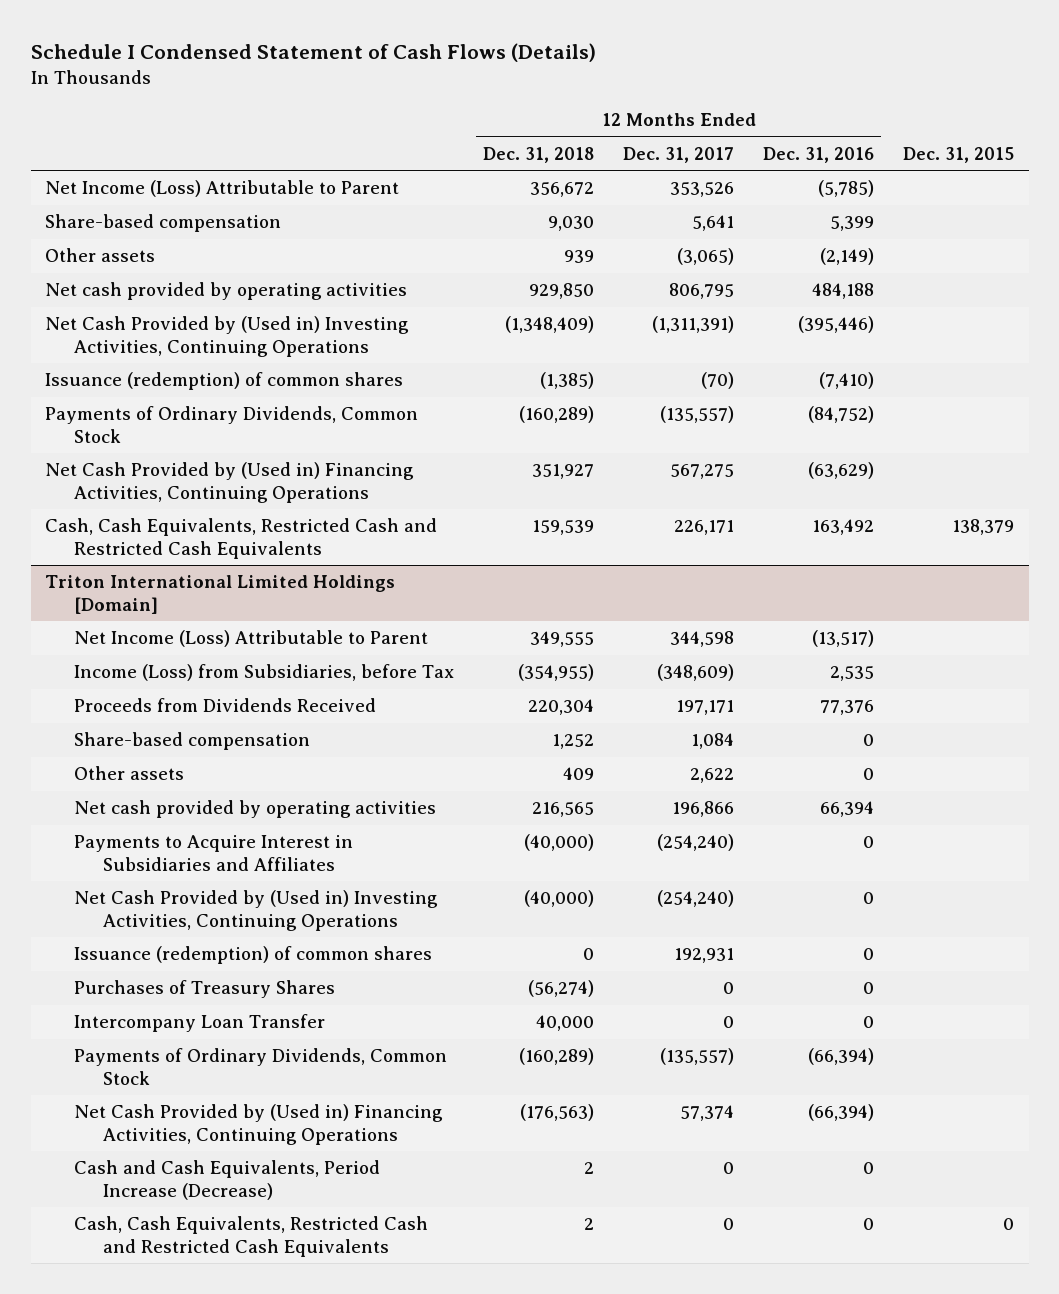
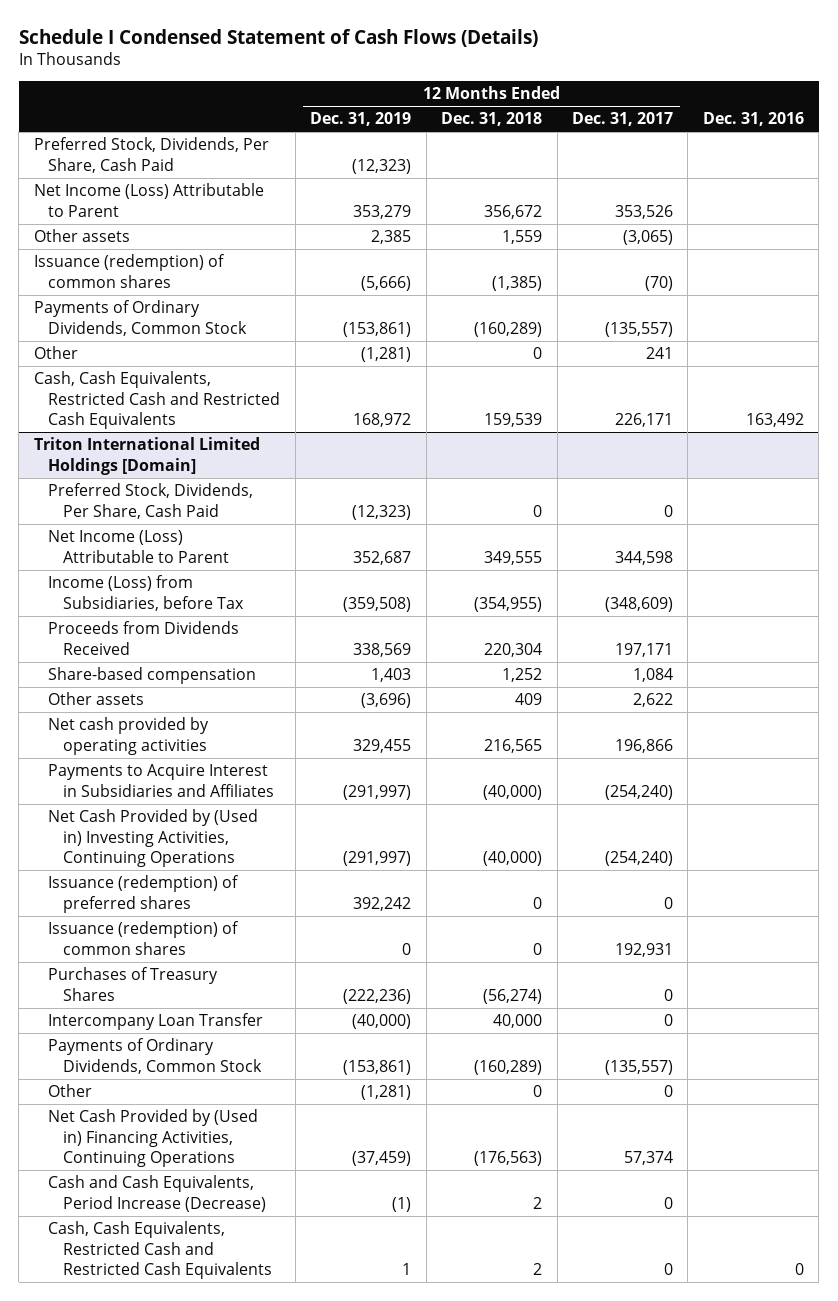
- | 12 Months Ended Dec. 31, 2018 | 12 Months Ended Dec. 31, 2017 | 12 Months Ended Dec. 31, 2016 | Dec. 31, 2015
+ | 12 Months Ended Dec. 31, 2019 | 12 Months Ended Dec. 31, 2018 | 12 Months Ended Dec. 31, 2017 | Dec. 31, 2016
+ Preferred Stock, Dividends, Per Share, Cash Paid | (12,323) | | |
- Share-based compensation | 9,030 | 5,641 | 5,399 |
- Other assets | 939 | (3,065) | (2,149) |
- Net cash provided by operating activities | 929,850 | 806,795 | 484,188 |
- Net Cash Provided by (Used in) Investing Activities, Continuing Operations | (1,348,409) | (1,311,391) | (395,446) |
+ Other assets | 2,385 | 1,559 | (3,065) |
- Net Cash Provided by (Used in) Financing Activities, Continuing Operations | 351,927 | 567,275 | (63,629) |
+ Other | (1,281) | 0 | 241 |
@ Triton International Limited Holdings [Domain]
+ Preferred Stock, Dividends, Per Share, Cash Paid | (12,323) | 0 | 0 |
+ Issuance (redemption) of preferred shares | 392,242 | 0 | 0 |
+ Other | (1,281) | 0 | 0 |

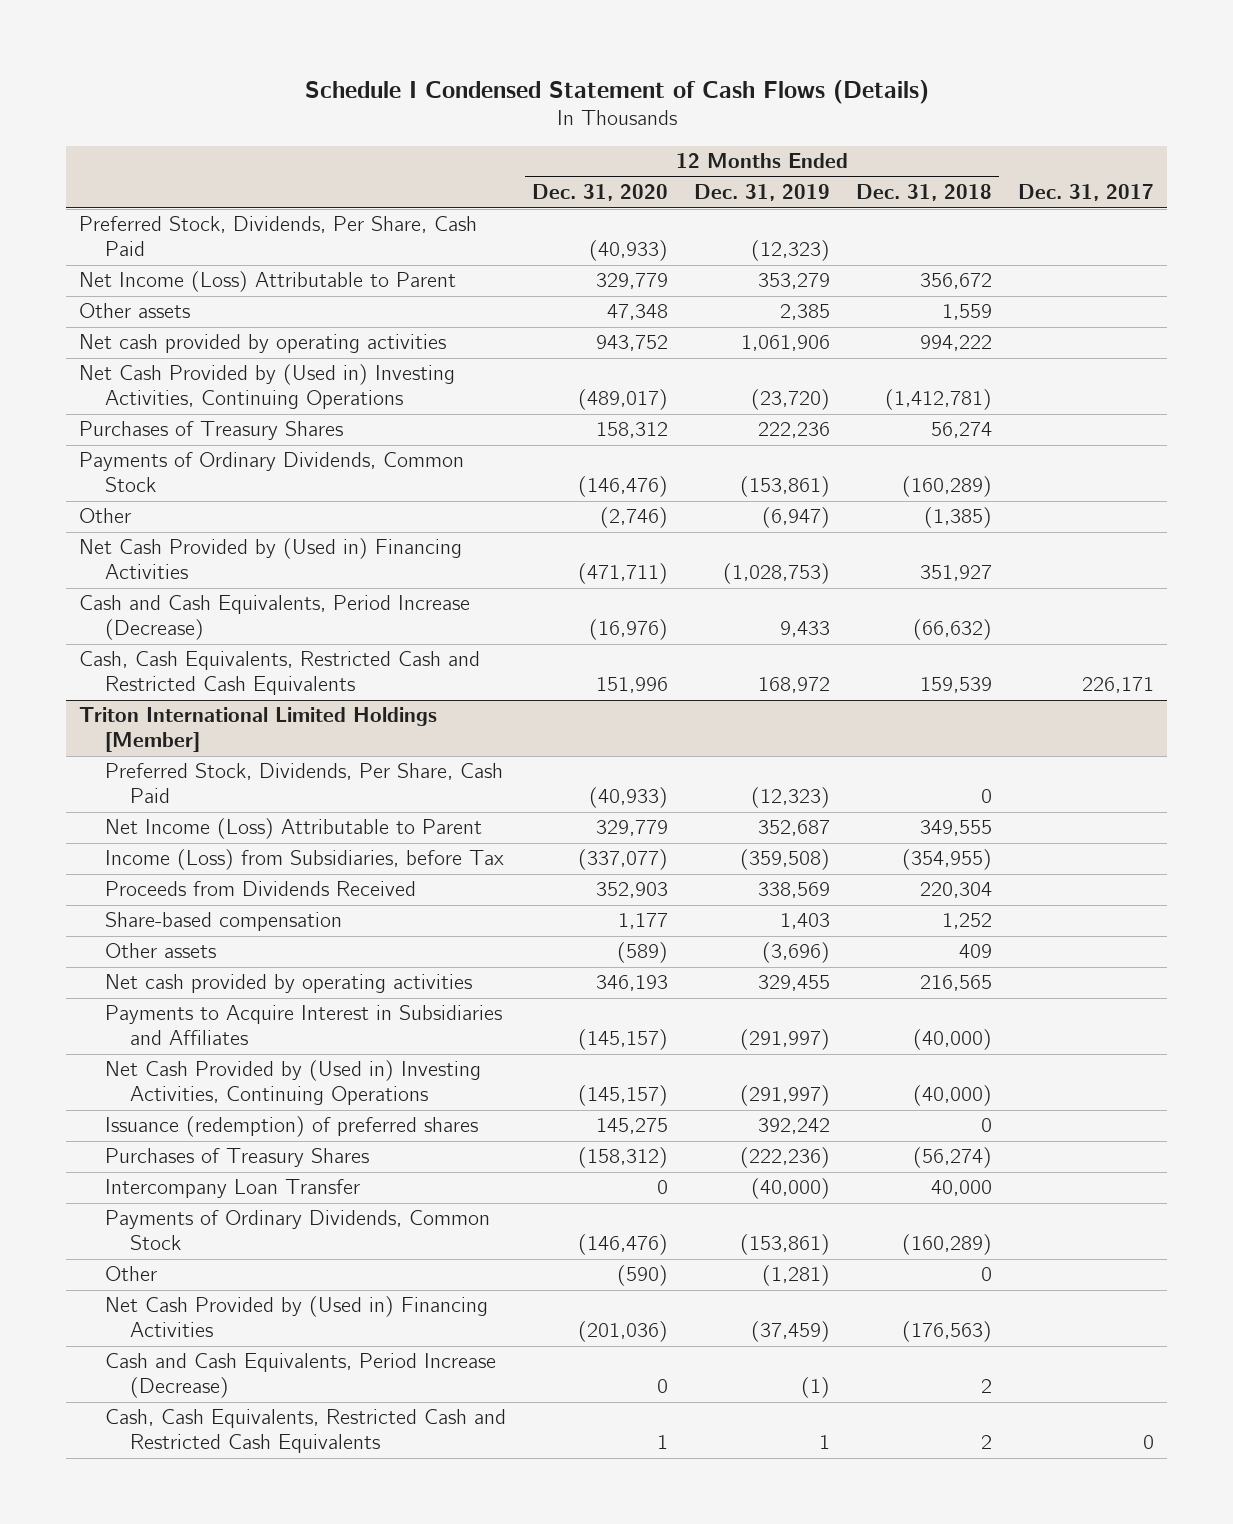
- | 12 Months Ended Dec. 31, 2019 | 12 Months Ended Dec. 31, 2018 | 12 Months Ended Dec. 31, 2017 | Dec. 31, 2016
+ | 12 Months Ended Dec. 31, 2020 | 12 Months Ended Dec. 31, 2019 | 12 Months Ended Dec. 31, 2018 | Dec. 31, 2017
- Issuance (redemption) of common shares | (5,666) | (1,385) | (70) |
+ Net cash provided by operating activities | 943,752 | 1,061,906 | 994,222 |
+ Net Cash Provided by (Used in) Investing Activities, Continuing Operations | (489,017) | (23,720) | (1,412,781) |
+ Purchases of Treasury Shares | 158,312 | 222,236 | 56,274 |
- Other | (1,281) | 0 | 241 |
+ Other | (2,746) | (6,947) | (1,385) |
+ Net Cash Provided by (Used in) Financing Activities | (471,711) | (1,028,753) | 351,927 |
+ Cash and Cash Equivalents, Period Increase (Decrease) | (16,976) | 9,433 | (66,632) |
- Triton International Limited Holdings [Domain]
+ Triton International Limited Holdings [Member]
- Issuance (redemption) of common shares | 0 | 0 | 192,931 |
- Net Cash Provided by (Used in) Financing Activities, Continuing Operations | (37,459) | (176,563) | 57,374 |
+ Net Cash Provided by (Used in) Financing Activities | (201,036) | (37,459) | (176,563) |

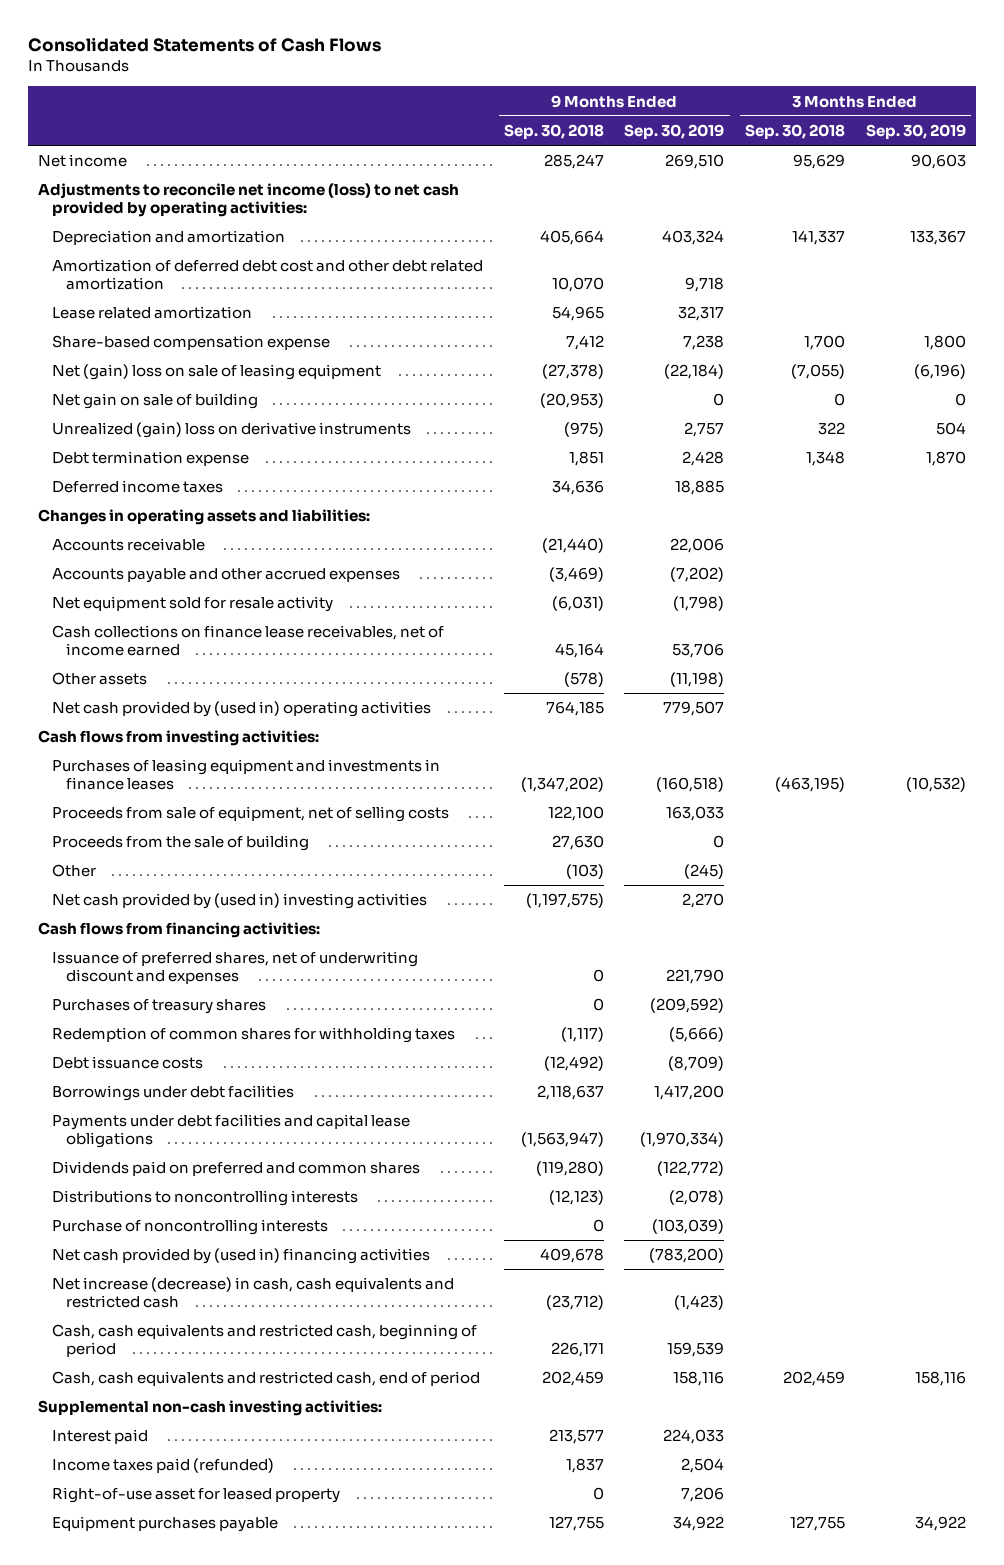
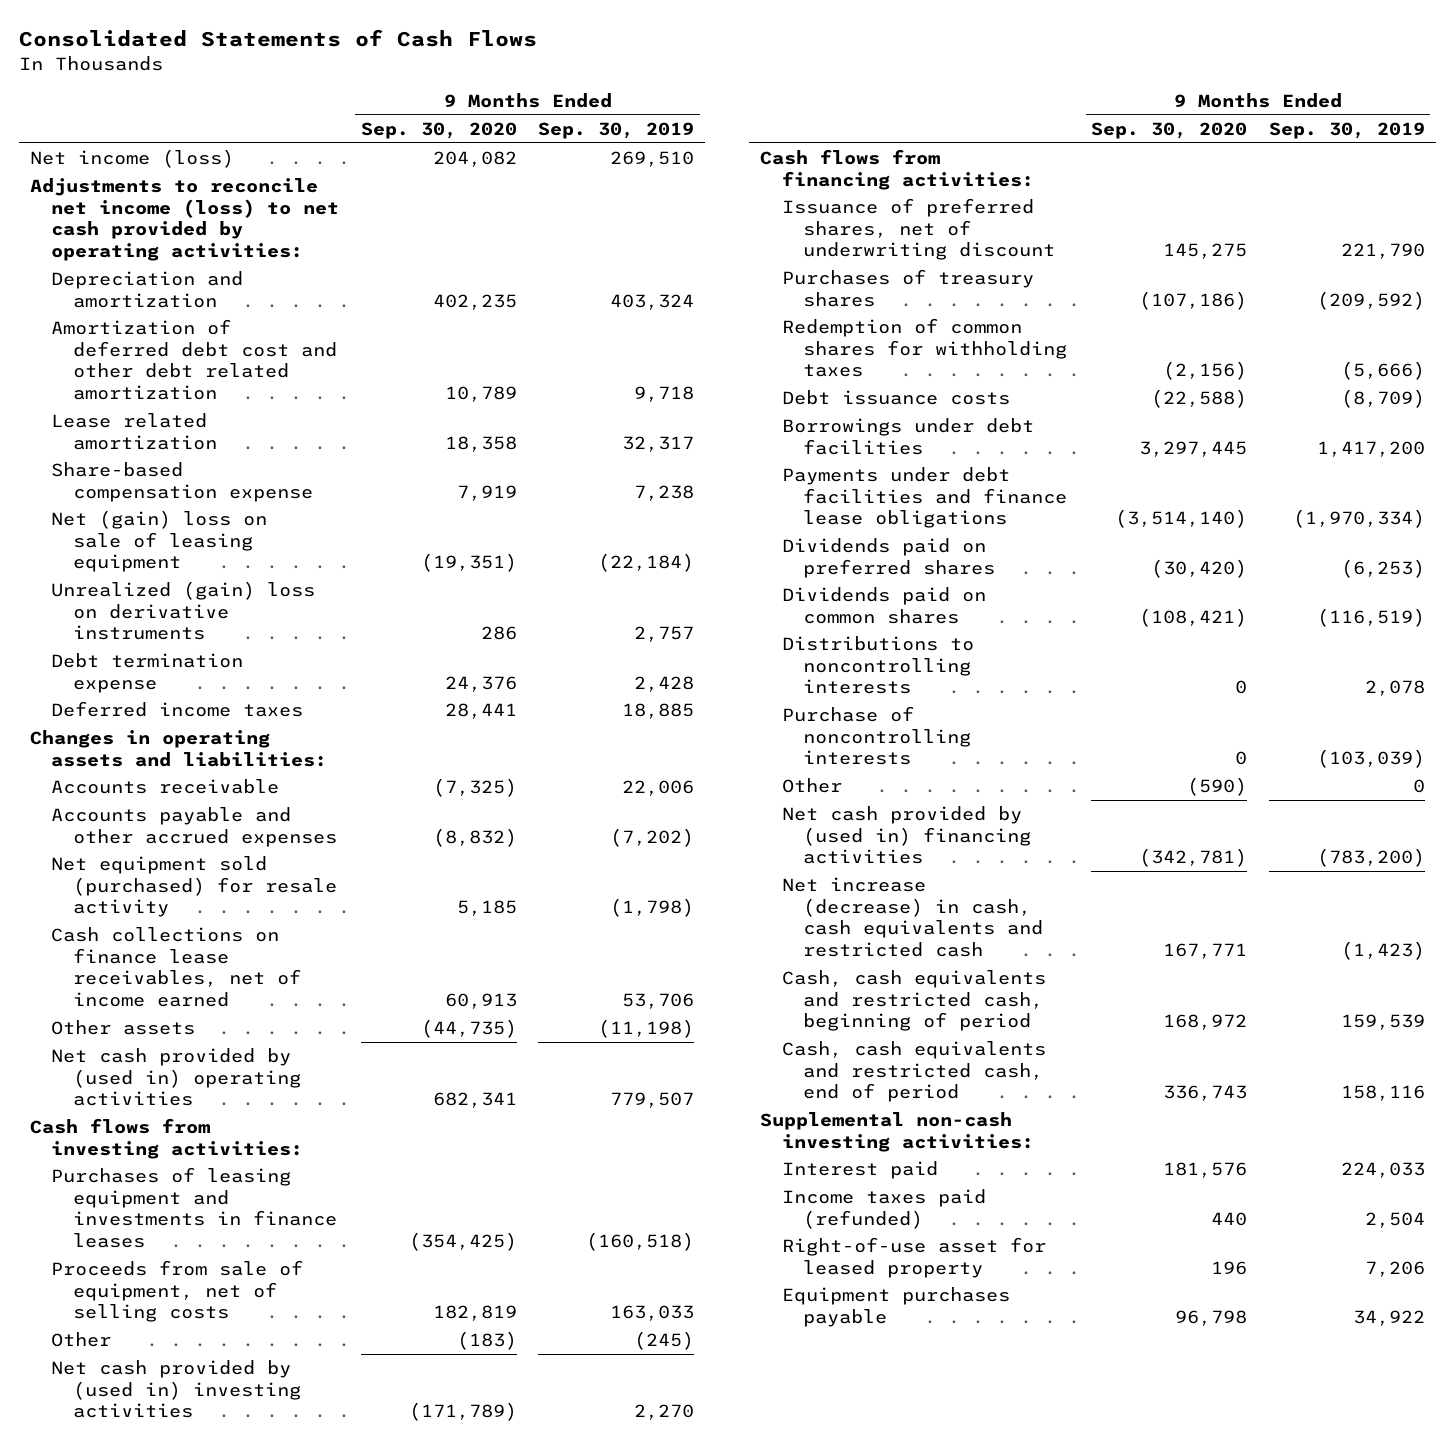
- | 9 Months Ended Sep. 30, 2018 | 9 Months Ended Sep. 30, 2019 | 3 Months Ended Sep. 30, 2018 | 3 Months Ended Sep. 30, 2019
+ | 9 Months Ended Sep. 30, 2020 | 9 Months Ended Sep. 30, 2019
- Net income | 285,247 | 269,510 | 95,629 | 90,603
+ Net income (loss) | 204,082 | 269,510
- Net gain on sale of building | (20,953) | 0 | 0 | 0
- Net equipment sold for resale activity | (6,031) | (1,798) | |
+ Net equipment sold (purchased) for resale activity | 5,185 | (1,798)
- Proceeds from the sale of building | 27,630 | 0 | |
- Issuance of preferred shares, net of underwriting discount and expenses | 0 | 221,790 | |
+ Issuance of preferred shares, net of underwriting discount | 145,275 | 221,790
- Payments under debt facilities and capital lease obligations | (1,563,947) | (1,970,334) | |
- Dividends paid on preferred and common shares | (119,280) | (122,772) | |
- Distributions to noncontrolling interests | (12,123) | (2,078) | |
+ Payments under debt facilities and finance lease obligations | (3,514,140) | (1,970,334)
+ Dividends paid on preferred shares | (30,420) | (6,253)
+ Dividends paid on common shares | (108,421) | (116,519)
+ Distributions to noncontrolling interests | 0 | 2,078
+ Other | (590) | 0

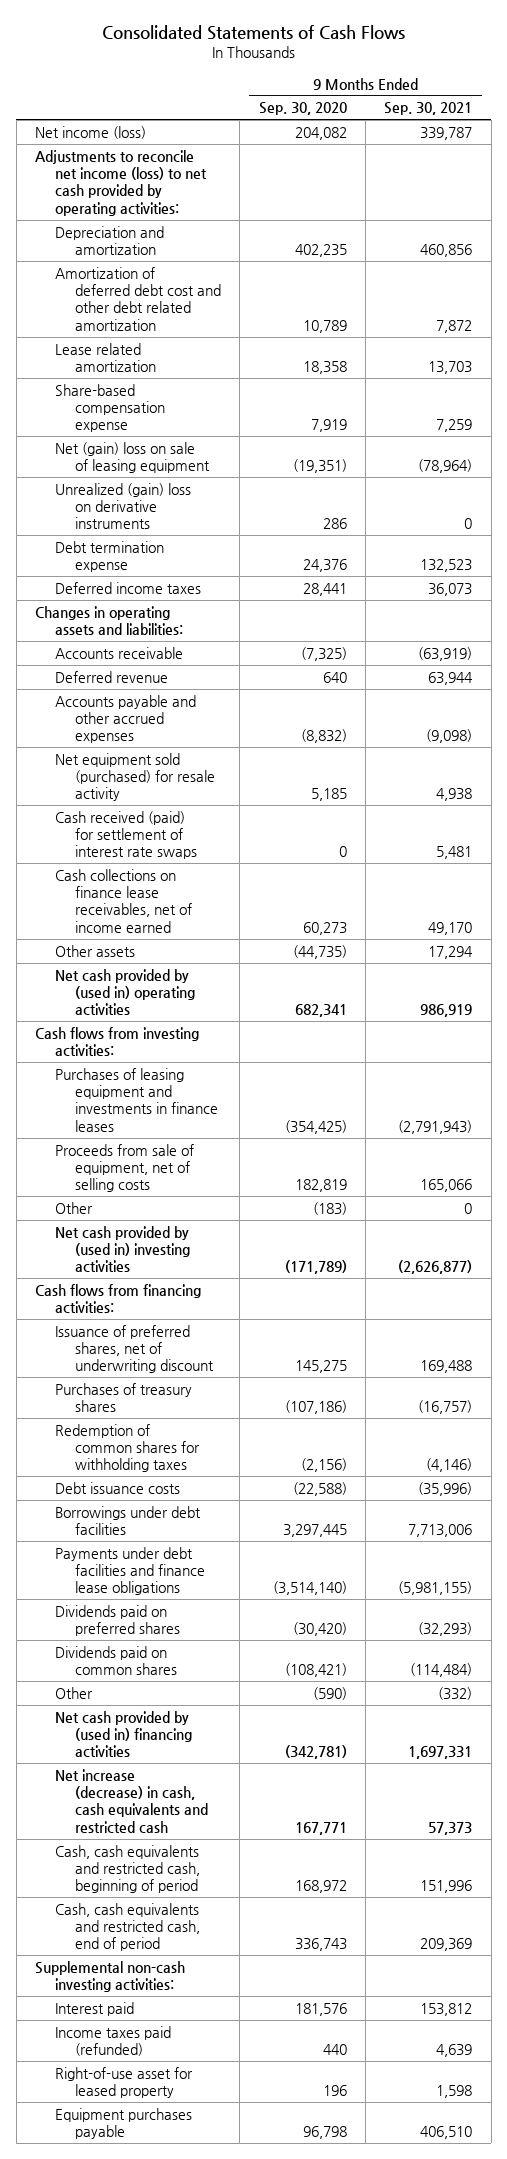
- | 9 Months Ended Sep. 30, 2020 | 9 Months Ended Sep. 30, 2019
+ | 9 Months Ended Sep. 30, 2020 | 9 Months Ended Sep. 30, 2021
+ Deferred revenue | 640 | 63,944
- Cash collections on finance lease receivables, net of income earned | 60,913 | 53,706
+ Cash received (paid) for settlement of interest rate swaps | 0 | 5,481
+ Cash collections on finance lease receivables, net of income earned | 60,273 | 49,170
- Distributions to noncontrolling interests | 0 | 2,078
- Purchase of noncontrolling interests | 0 | (103,039)

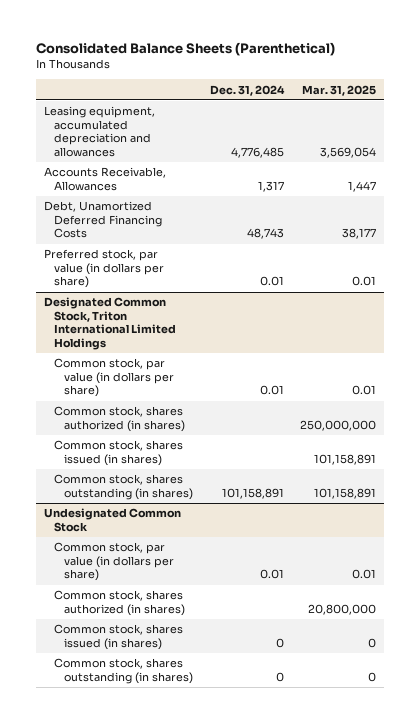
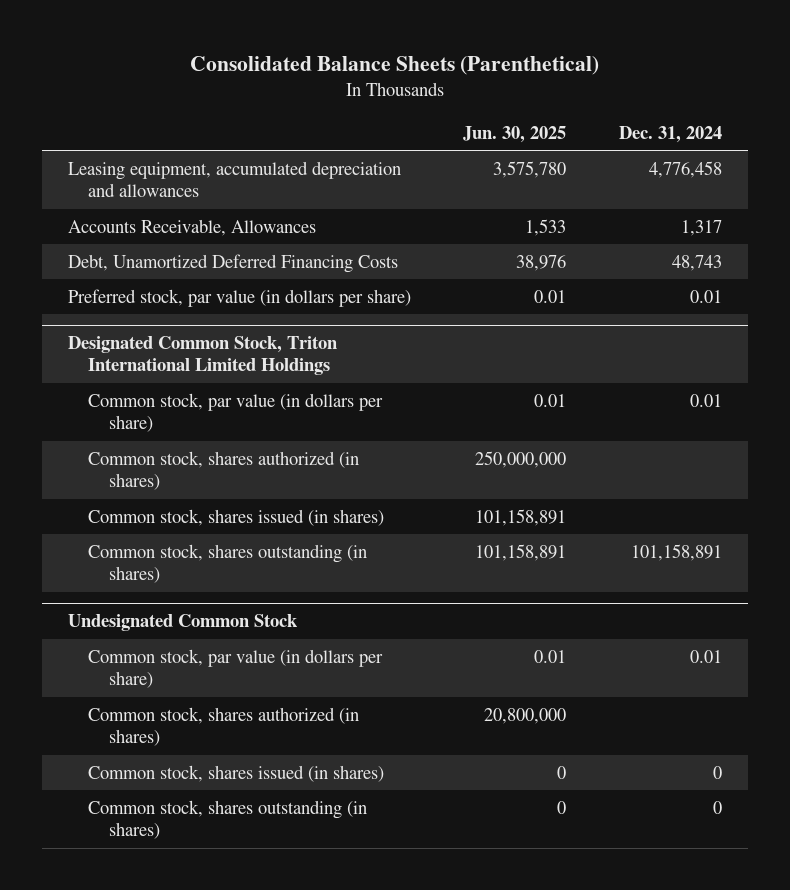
- | Dec. 31, 2024 | Mar. 31, 2025
+ | Jun. 30, 2025 | Dec. 31, 2024
- Leasing equipment, accumulated depreciation and allowances | 4,776,485 | 3,569,054
+ Leasing equipment, accumulated depreciation and allowances | 3,575,780 | 4,776,458

